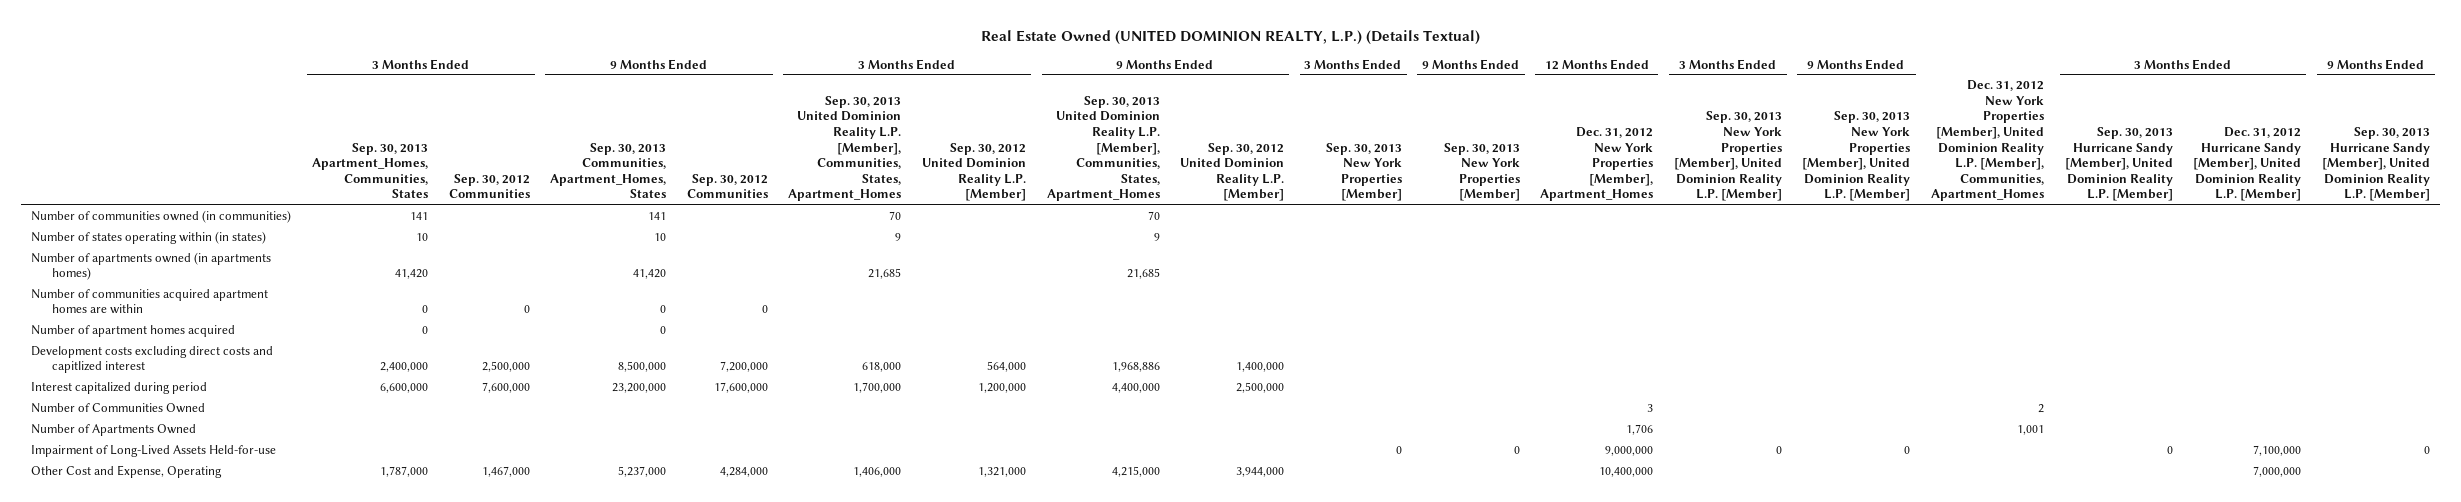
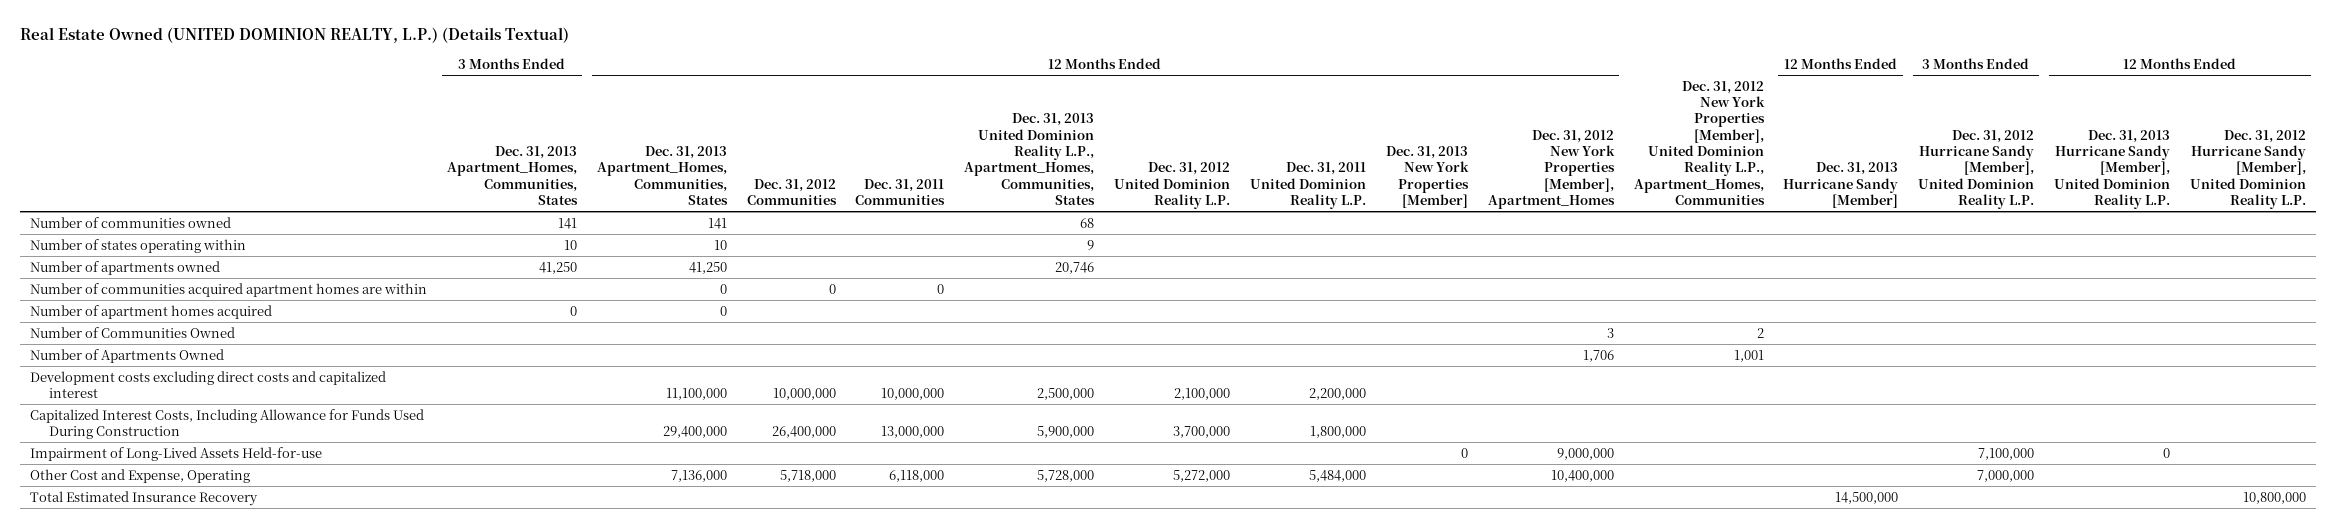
- | 3 Months Ended Sep. 30, 2013 Apartment_Homes, Communities, States | 3 Months Ended Sep. 30, 2012 Communities | 9 Months Ended Sep. 30, 2013 Communities, Apartment_Homes, States | 9 Months Ended Sep. 30, 2012 Communities | 3 Months Ended Sep. 30, 2013 United Dominion Reality L.P. [Member], Communities, States, Apartment_Homes | 3 Months Ended Sep. 30, 2012 United Dominion Reality L.P. [Member] | 9 Months Ended Sep. 30, 2013 United Dominion Reality L.P. [Member], Communities, States, Apartment_Homes | 9 Months Ended Sep. 30, 2012 United Dominion Reality L.P. [Member] | 3 Months Ended Sep. 30, 2013 New York Properties [Member] | 9 Months Ended Sep. 30, 2013 New York Properties [Member] | 12 Months Ended Dec. 31, 2012 New York Properties [Member], Apartment_Homes | 3 Months Ended Sep. 30, 2013 New York Properties [Member], United Dominion Reality L.P. [Member] | 9 Months Ended Sep. 30, 2013 New York Properties [Member], United Dominion Reality L.P. [Member] | Dec. 31, 2012 New York Properties [Member], United Dominion Reality L.P. [Member], Communities, Apartment_Homes | 3 Months Ended Sep. 30, 2013 Hurricane Sandy [Member], United Dominion Reality L.P. [Member] | 3 Months Ended Dec. 31, 2012 Hurricane Sandy [Member], United Dominion Reality L.P. [Member] | 9 Months Ended Sep. 30, 2013 Hurricane Sandy [Member], United Dominion Reality L.P. [Member]
+ | 3 Months Ended Dec. 31, 2013 Apartment_Homes, Communities, States | 12 Months Ended Dec. 31, 2013 Apartment_Homes, Communities, States | 12 Months Ended Dec. 31, 2012 Communities | 12 Months Ended Dec. 31, 2011 Communities | 12 Months Ended Dec. 31, 2013 United Dominion Reality L.P., Apartment_Homes, Communities, States | 12 Months Ended Dec. 31, 2012 United Dominion Reality L.P. | 12 Months Ended Dec. 31, 2011 United Dominion Reality L.P. | 12 Months Ended Dec. 31, 2013 New York Properties [Member] | 12 Months Ended Dec. 31, 2012 New York Properties [Member], Apartment_Homes | Dec. 31, 2012 New York Properties [Member], United Dominion Reality L.P., Apartment_Homes, Communities | 12 Months Ended Dec. 31, 2013 Hurricane Sandy [Member] | 3 Months Ended Dec. 31, 2012 Hurricane Sandy [Member], United Dominion Reality L.P. | 12 Months Ended Dec. 31, 2013 Hurricane Sandy [Member], United Dominion Reality L.P. | 12 Months Ended Dec. 31, 2012 Hurricane Sandy [Member], United Dominion Reality L.P.
- Number of communities owned (in communities) | 141 | | 141 | | 70 | | 70 | | | | | | | | | |
- Number of states operating within (in states) | 10 | | 10 | | 9 | | 9 | | | | | | | | | |
- Number of apartments owned (in apartments homes) | 41,420 | | 41,420 | | 21,685 | | 21,685 | | | | | | | | | |
+ Number of communities owned | 141 | 141 | | | 68 | | | | | | | | |
+ Number of states operating within | 10 | 10 | | | 9 | | | | | | | | |
+ Number of apartments owned | 41,250 | 41,250 | | | 20,746 | | | | | | | | |
- Development costs excluding direct costs and capitlized interest | 2,400,000 | 2,500,000 | 8,500,000 | 7,200,000 | 618,000 | 564,000 | 1,968,886 | 1,400,000 | | | | | | | | |
- Interest capitalized during period | 6,600,000 | 7,600,000 | 23,200,000 | 17,600,000 | 1,700,000 | 1,200,000 | 4,400,000 | 2,500,000 | | | | | | | | |
+ Development costs excluding direct costs and capitalized interest | | 11,100,000 | 10,000,000 | 10,000,000 | 2,500,000 | 2,100,000 | 2,200,000 | | | | | | |
+ Capitalized Interest Costs, Including Allowance for Funds Used During Construction | | 29,400,000 | 26,400,000 | 13,000,000 | 5,900,000 | 3,700,000 | 1,800,000 | | | | | | |
+ Total Estimated Insurance Recovery | | | | | | | | | | | 14,500,000 | | | 10,800,000

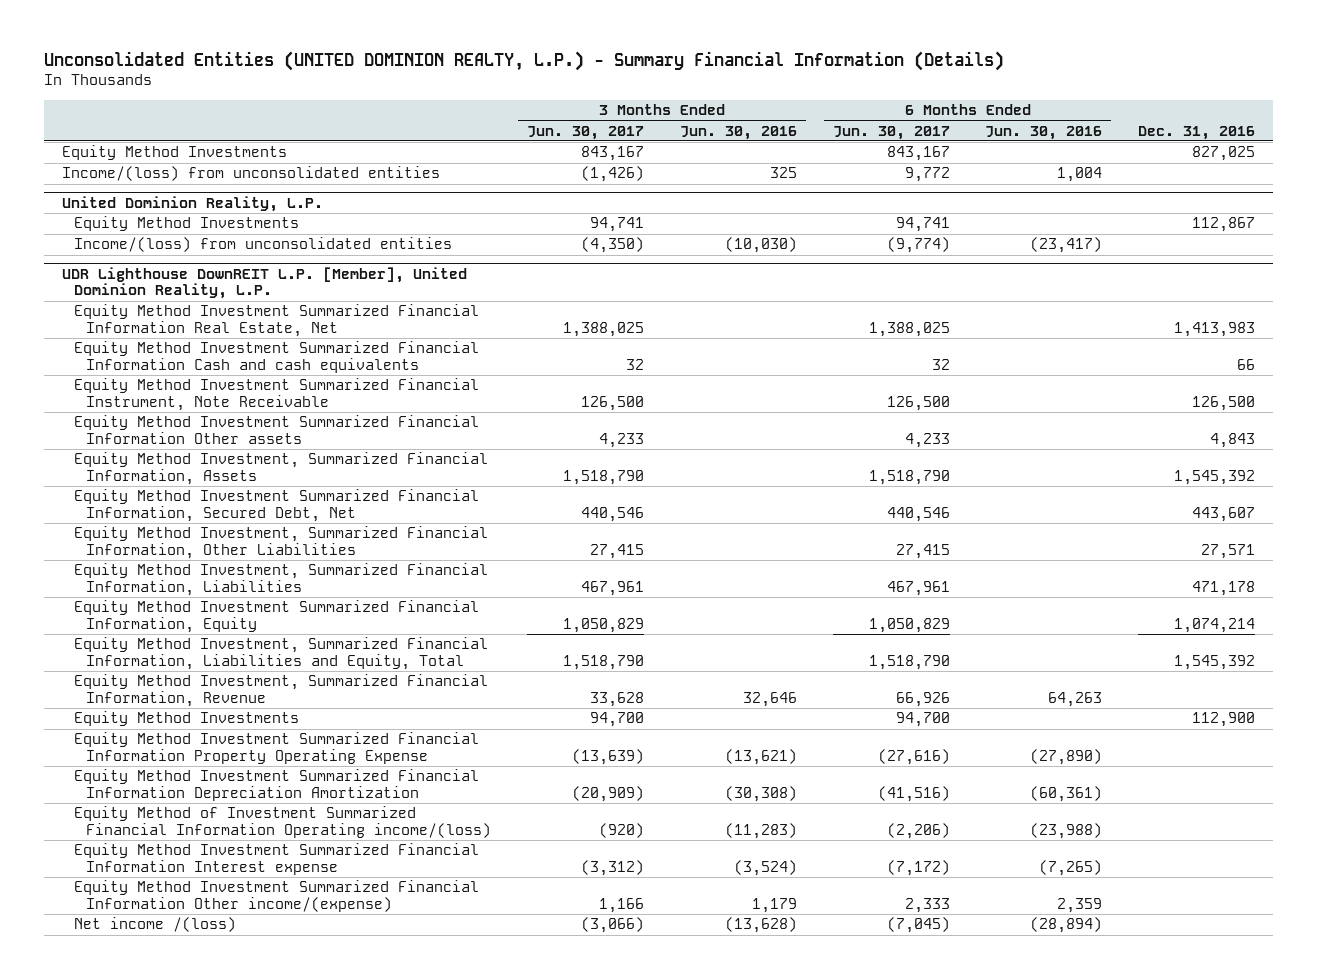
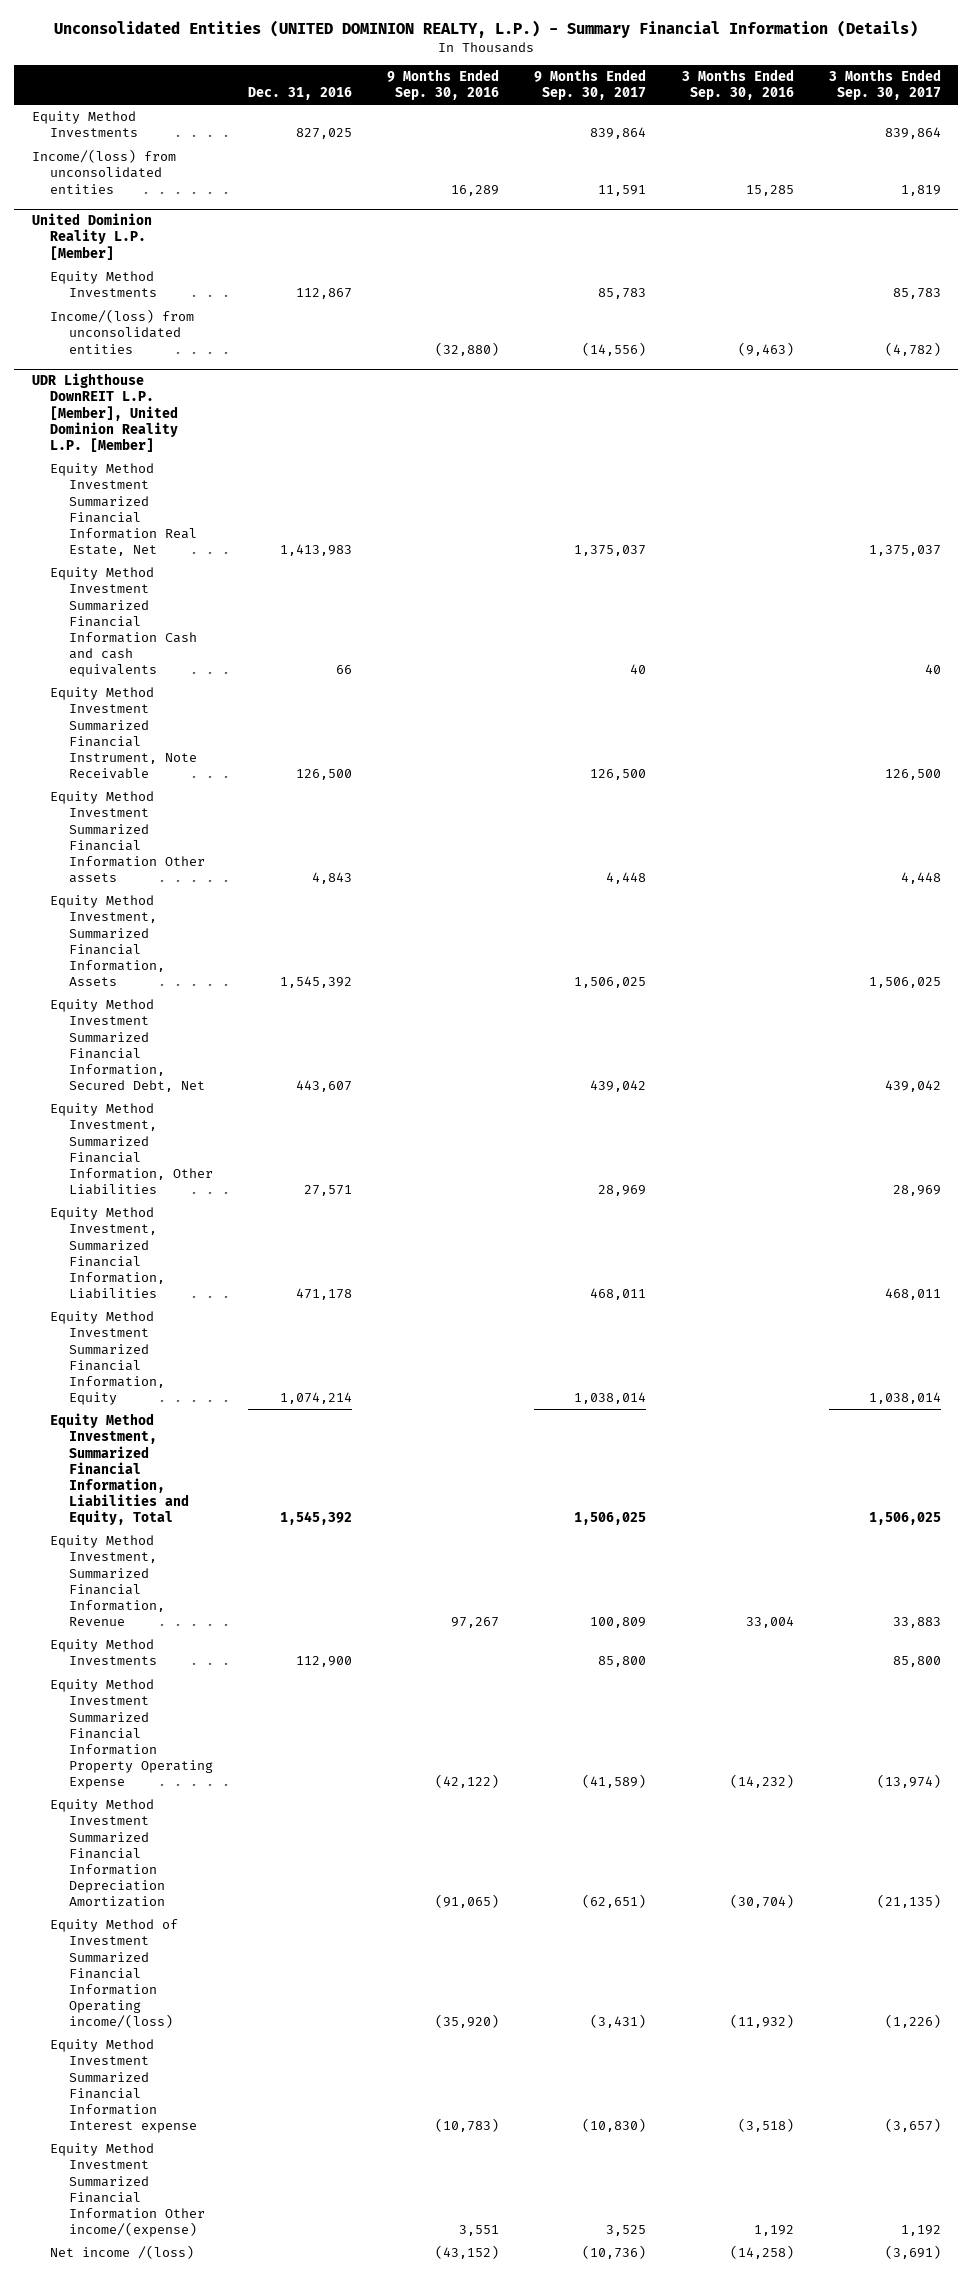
- | 3 Months Ended Jun. 30, 2017 | 3 Months Ended Jun. 30, 2016 | 6 Months Ended Jun. 30, 2017 | 6 Months Ended Jun. 30, 2016 | Dec. 31, 2016
+ | Dec. 31, 2016 | 9 Months Ended Sep. 30, 2016 | 9 Months Ended Sep. 30, 2017 | 3 Months Ended Sep. 30, 2016 | 3 Months Ended Sep. 30, 2017
- United Dominion Reality, L.P.
+ United Dominion Reality L.P. [Member]
- UDR Lighthouse DownREIT L.P. [Member], United Dominion Reality, L.P.
+ UDR Lighthouse DownREIT L.P. [Member], United Dominion Reality L.P. [Member]

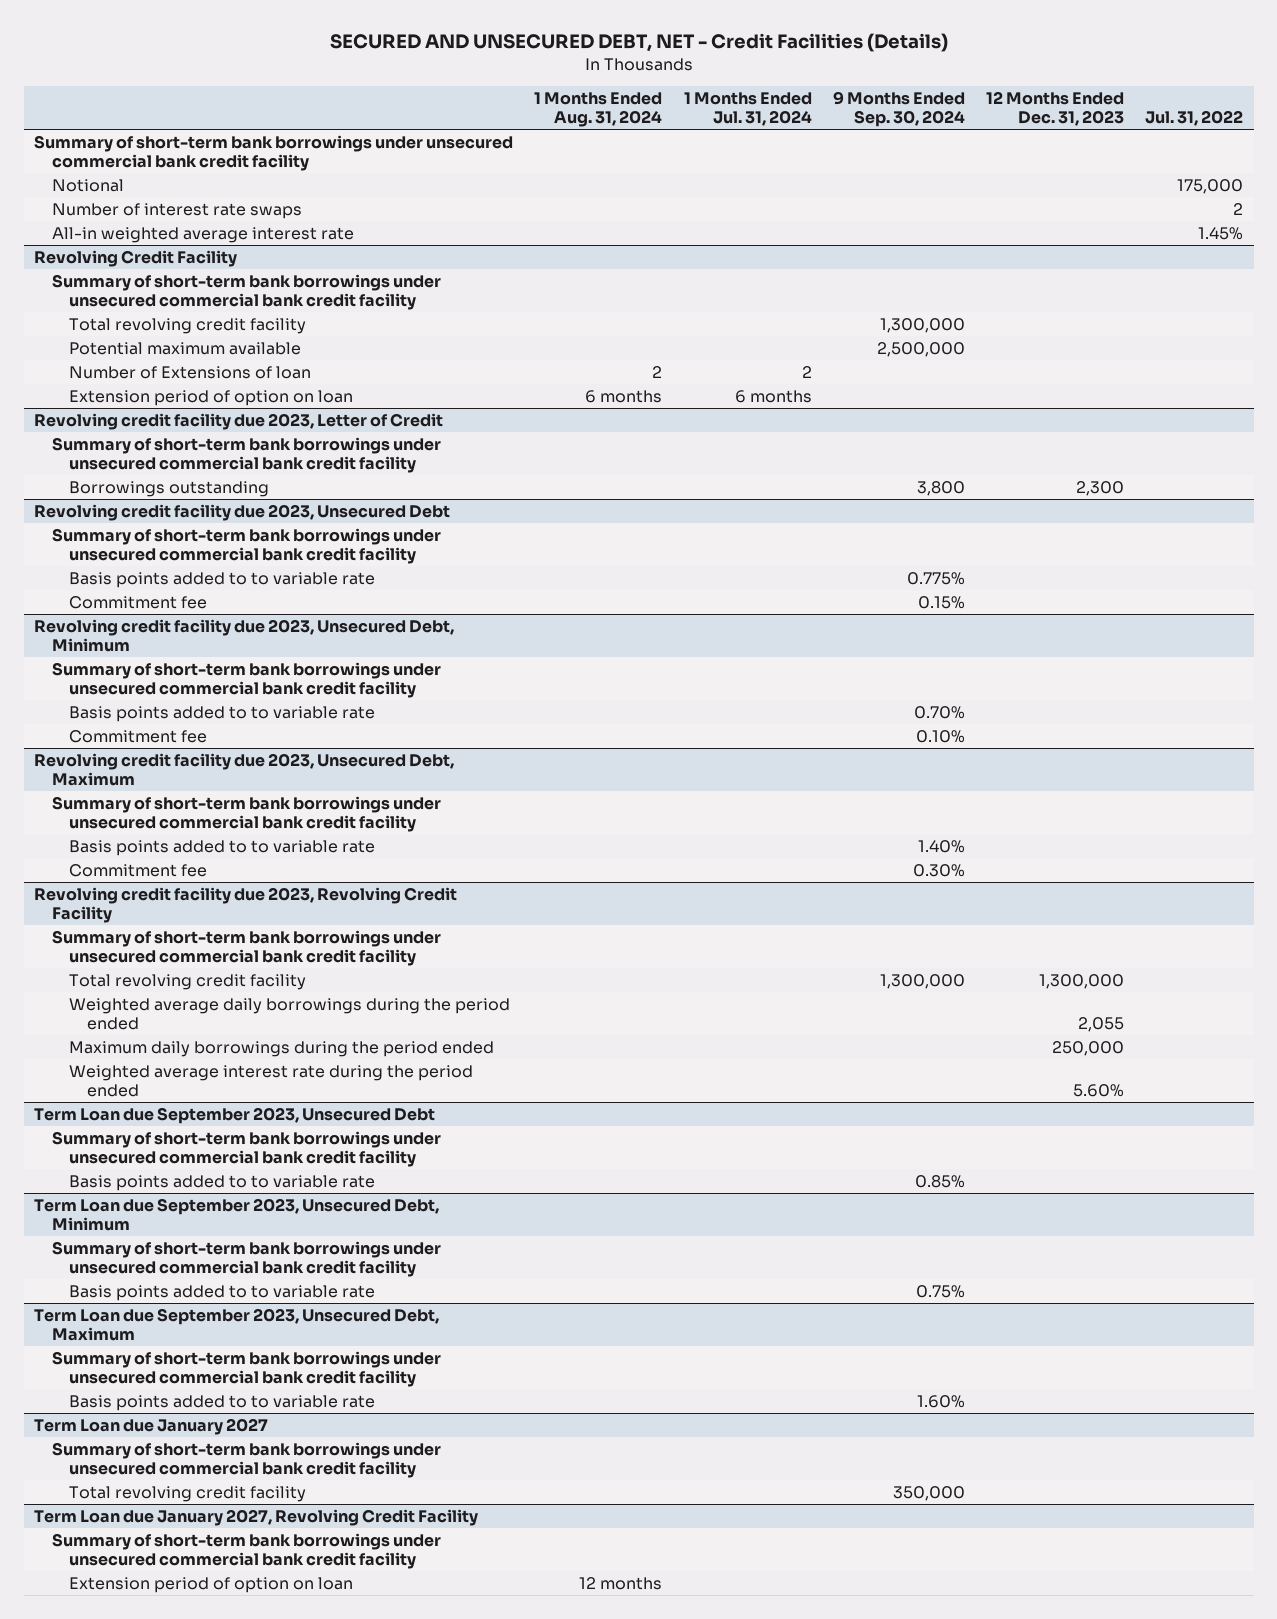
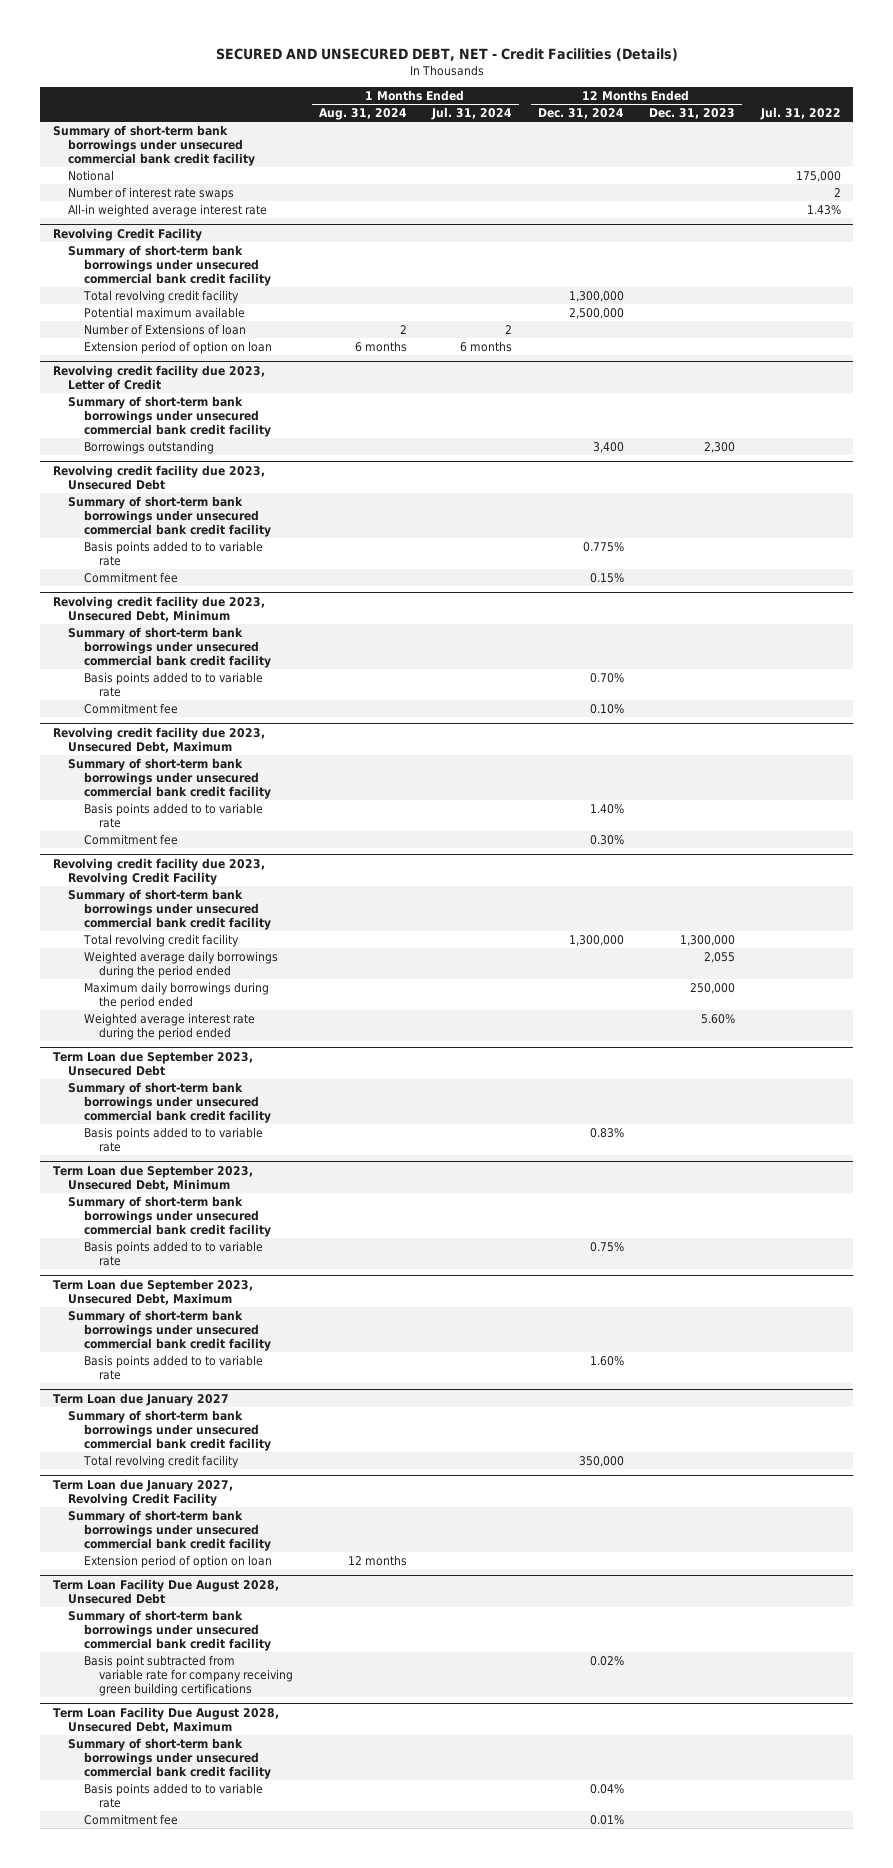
- | 1 Months Ended Aug. 31, 2024 | 1 Months Ended Jul. 31, 2024 | 9 Months Ended Sep. 30, 2024 | 12 Months Ended Dec. 31, 2023 | Jul. 31, 2022
+ | 1 Months Ended Aug. 31, 2024 | 1 Months Ended Jul. 31, 2024 | 12 Months Ended Dec. 31, 2024 | 12 Months Ended Dec. 31, 2023 | Jul. 31, 2022
- All-in weighted average interest rate | | | | | 1.45%
+ All-in weighted average interest rate | | | | | 1.43%
+ Term Loan Facility Due August 2028, Unsecured Debt
+ Summary of short-term bank borrowings under unsecured commercial bank credit facility
+ Basis point subtracted from variable rate for company receiving green building certifications | | | 0.02% | |
+ Term Loan Facility Due August 2028, Unsecured Debt, Maximum
+ Summary of short-term bank borrowings under unsecured commercial bank credit facility
+ Basis points added to to variable rate | | | 0.04% | |
+ Commitment fee | | | 0.01% | |

